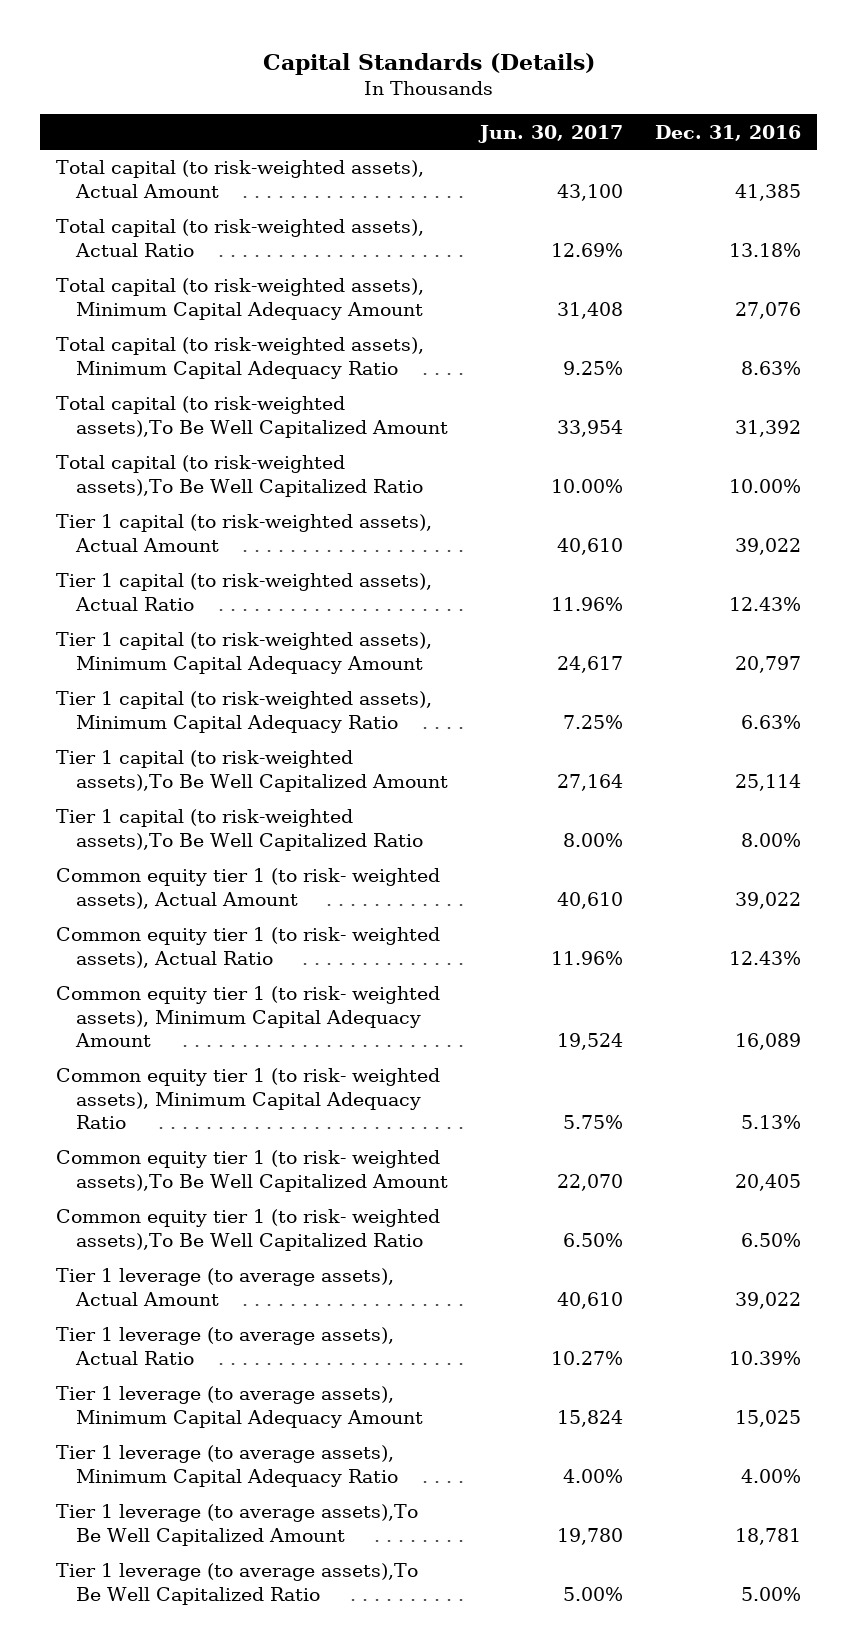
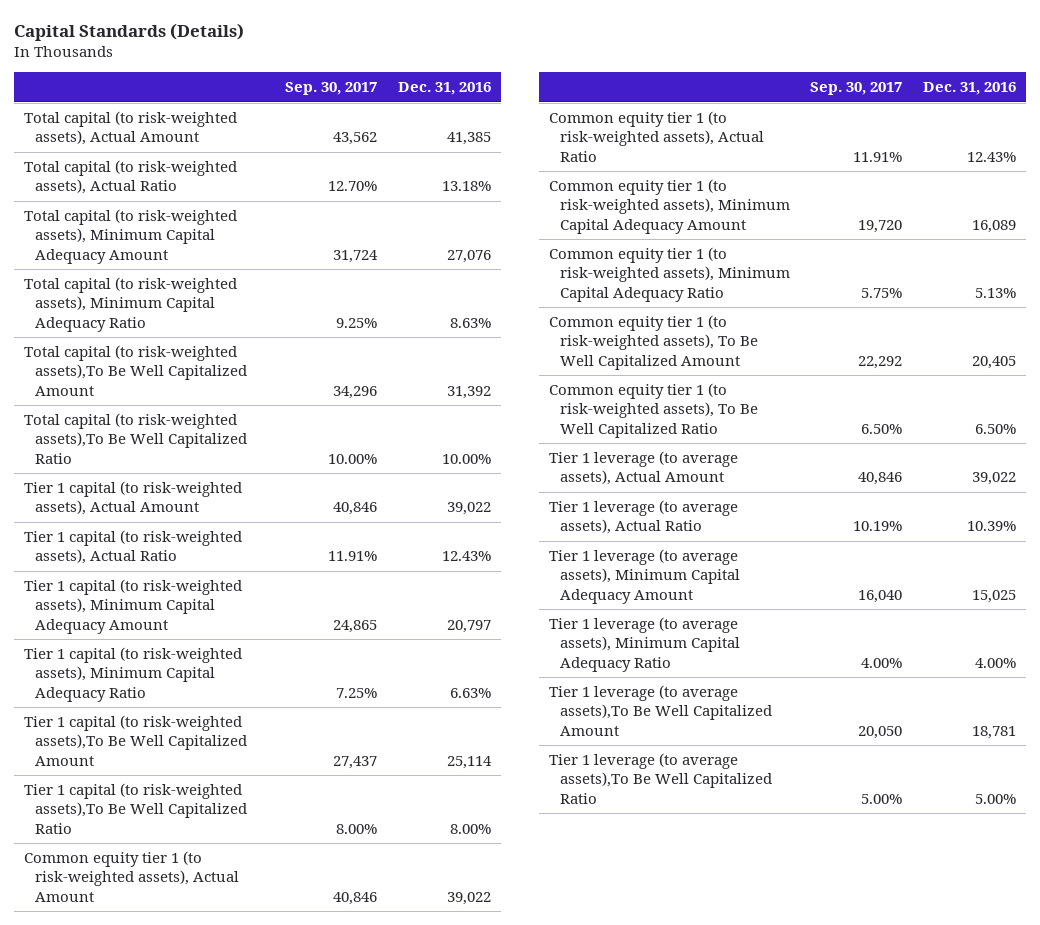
- | Jun. 30, 2017 | Dec. 31, 2016
+ | Sep. 30, 2017 | Dec. 31, 2016
- Common equity tier 1 (to risk- weighted assets), Actual Amount | 40,610 | 39,022
- Common equity tier 1 (to risk- weighted assets), Actual Ratio | 11.96% | 12.43%
- Common equity tier 1 (to risk- weighted assets), Minimum Capital Adequacy Amount | 19,524 | 16,089
- Common equity tier 1 (to risk- weighted assets), Minimum Capital Adequacy Ratio | 5.75% | 5.13%
- Common equity tier 1 (to risk- weighted assets),To Be Well Capitalized Amount | 22,070 | 20,405
- Common equity tier 1 (to risk- weighted assets),To Be Well Capitalized Ratio | 6.50% | 6.50%
+ Common equity tier 1 (to risk-weighted assets), Actual Amount | 40,846 | 39,022
+ Common equity tier 1 (to risk-weighted assets), Actual Ratio | 11.91% | 12.43%
+ Common equity tier 1 (to risk-weighted assets), Minimum Capital Adequacy Amount | 19,720 | 16,089
+ Common equity tier 1 (to risk-weighted assets), Minimum Capital Adequacy Ratio | 5.75% | 5.13%
+ Common equity tier 1 (to risk-weighted assets), To Be Well Capitalized Amount | 22,292 | 20,405
+ Common equity tier 1 (to risk-weighted assets), To Be Well Capitalized Ratio | 6.50% | 6.50%

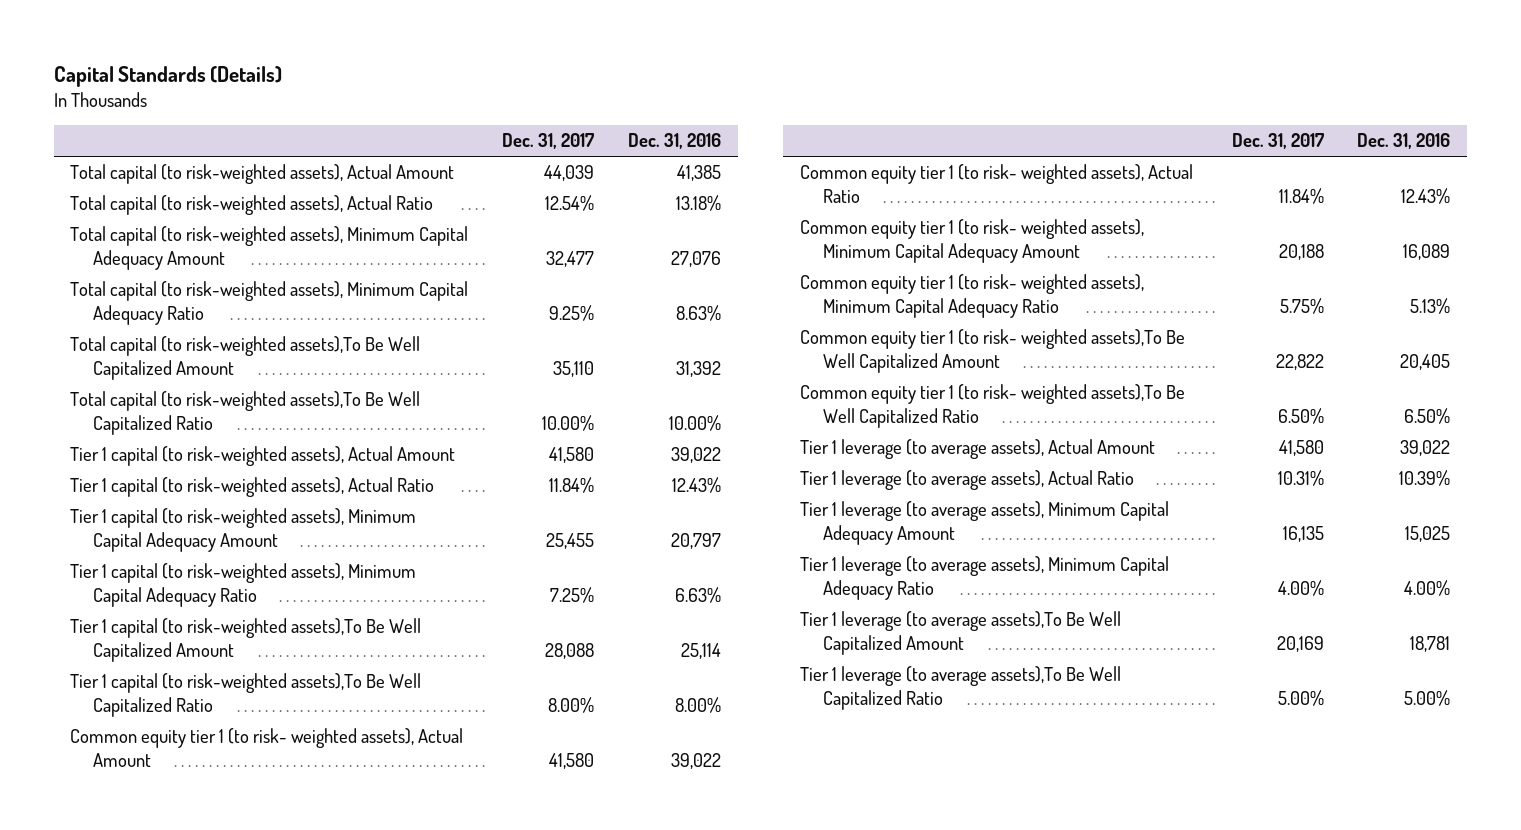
- | Sep. 30, 2017 | Dec. 31, 2016
+ | Dec. 31, 2017 | Dec. 31, 2016
- Common equity tier 1 (to risk-weighted assets), Actual Amount | 40,846 | 39,022
- Common equity tier 1 (to risk-weighted assets), Actual Ratio | 11.91% | 12.43%
- Common equity tier 1 (to risk-weighted assets), Minimum Capital Adequacy Amount | 19,720 | 16,089
- Common equity tier 1 (to risk-weighted assets), Minimum Capital Adequacy Ratio | 5.75% | 5.13%
- Common equity tier 1 (to risk-weighted assets), To Be Well Capitalized Amount | 22,292 | 20,405
- Common equity tier 1 (to risk-weighted assets), To Be Well Capitalized Ratio | 6.50% | 6.50%
+ Common equity tier 1 (to risk- weighted assets), Actual Amount | 41,580 | 39,022
+ Common equity tier 1 (to risk- weighted assets), Actual Ratio | 11.84% | 12.43%
+ Common equity tier 1 (to risk- weighted assets), Minimum Capital Adequacy Amount | 20,188 | 16,089
+ Common equity tier 1 (to risk- weighted assets), Minimum Capital Adequacy Ratio | 5.75% | 5.13%
+ Common equity tier 1 (to risk- weighted assets),To Be Well Capitalized Amount | 22,822 | 20,405
+ Common equity tier 1 (to risk- weighted assets),To Be Well Capitalized Ratio | 6.50% | 6.50%

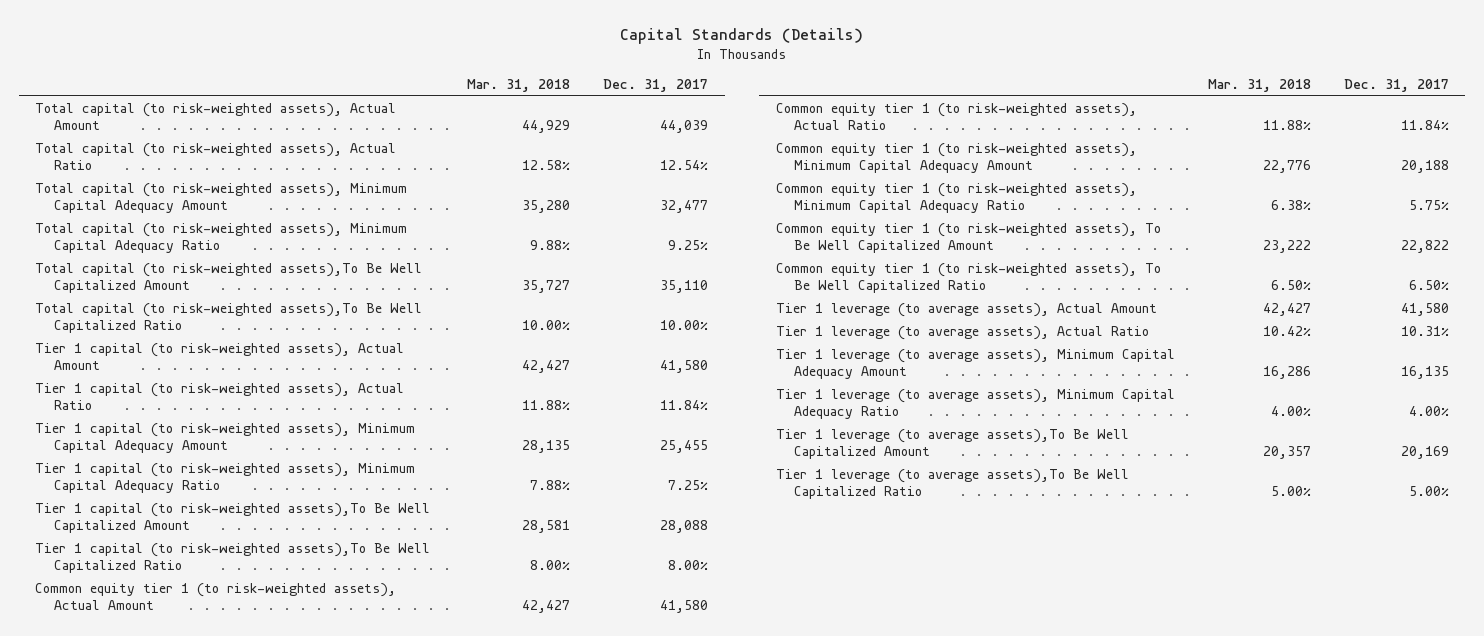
- | Dec. 31, 2017 | Dec. 31, 2016
+ | Mar. 31, 2018 | Dec. 31, 2017
- Common equity tier 1 (to risk- weighted assets), Actual Amount | 41,580 | 39,022
- Common equity tier 1 (to risk- weighted assets), Actual Ratio | 11.84% | 12.43%
- Common equity tier 1 (to risk- weighted assets), Minimum Capital Adequacy Amount | 20,188 | 16,089
- Common equity tier 1 (to risk- weighted assets), Minimum Capital Adequacy Ratio | 5.75% | 5.13%
- Common equity tier 1 (to risk- weighted assets),To Be Well Capitalized Amount | 22,822 | 20,405
- Common equity tier 1 (to risk- weighted assets),To Be Well Capitalized Ratio | 6.50% | 6.50%
+ Common equity tier 1 (to risk-weighted assets), Actual Amount | 42,427 | 41,580
+ Common equity tier 1 (to risk-weighted assets), Actual Ratio | 11.88% | 11.84%
+ Common equity tier 1 (to risk-weighted assets), Minimum Capital Adequacy Amount | 22,776 | 20,188
+ Common equity tier 1 (to risk-weighted assets), Minimum Capital Adequacy Ratio | 6.38% | 5.75%
+ Common equity tier 1 (to risk-weighted assets), To Be Well Capitalized Amount | 23,222 | 22,822
+ Common equity tier 1 (to risk-weighted assets), To Be Well Capitalized Ratio | 6.50% | 6.50%

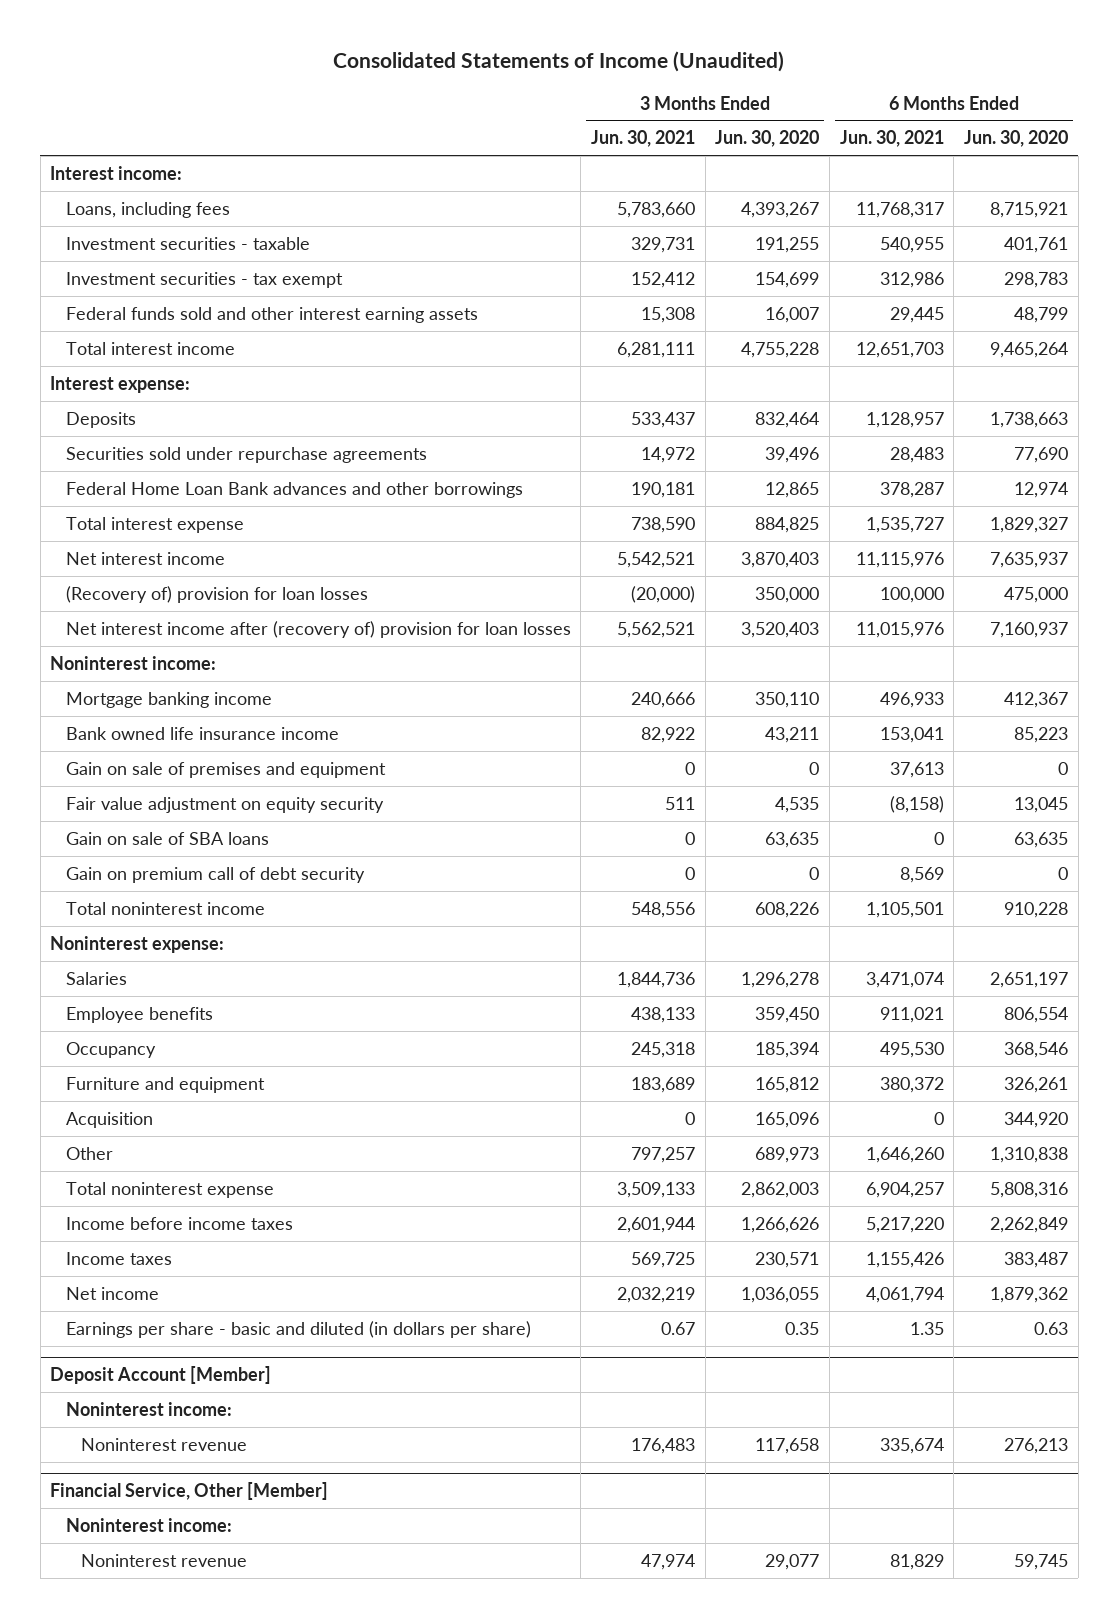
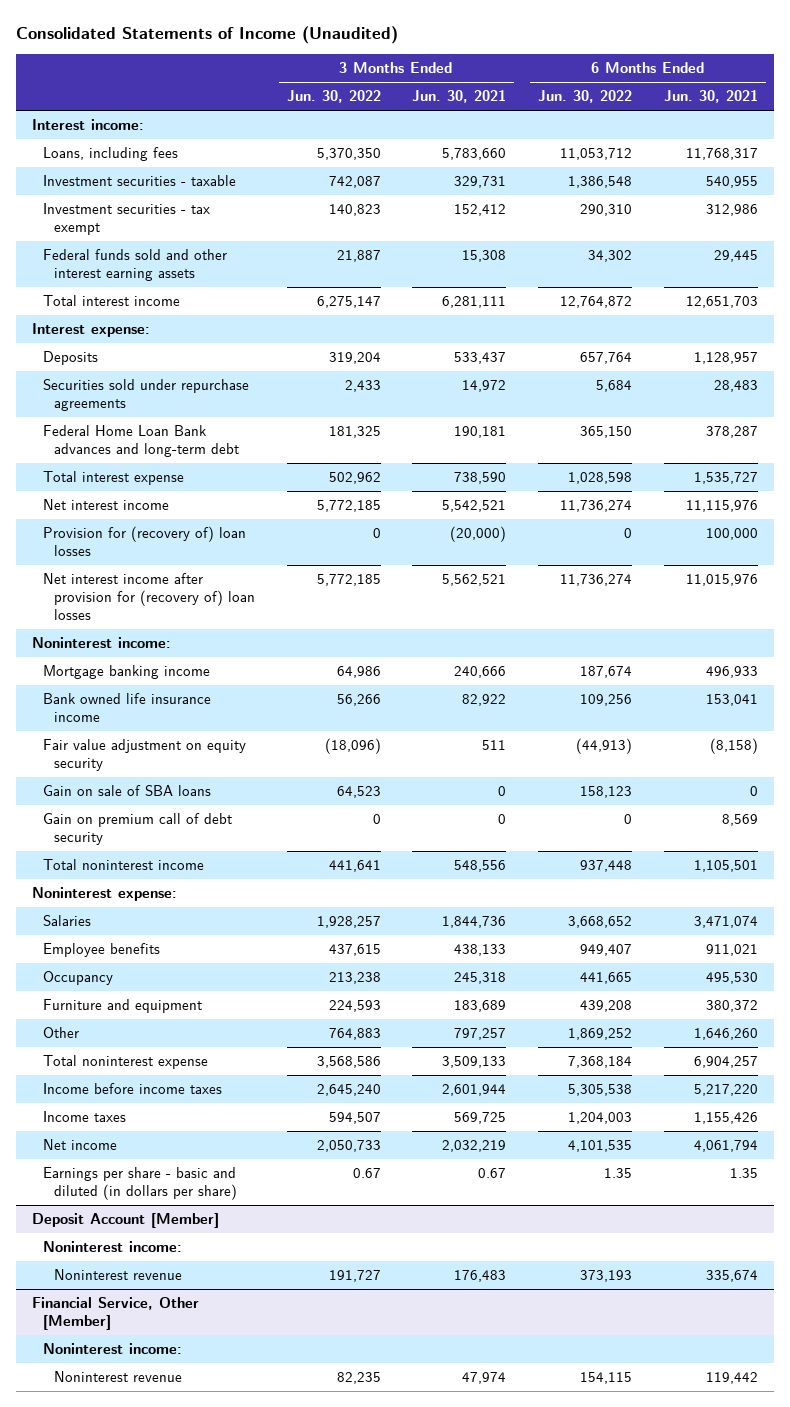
- | 3 Months Ended Jun. 30, 2021 | 3 Months Ended Jun. 30, 2020 | 6 Months Ended Jun. 30, 2021 | 6 Months Ended Jun. 30, 2020
+ | 3 Months Ended Jun. 30, 2022 | 3 Months Ended Jun. 30, 2021 | 6 Months Ended Jun. 30, 2022 | 6 Months Ended Jun. 30, 2021
- Federal Home Loan Bank advances and other borrowings | 190,181 | 12,865 | 378,287 | 12,974
+ Federal Home Loan Bank advances and long-term debt | 181,325 | 190,181 | 365,150 | 378,287
- (Recovery of) provision for loan losses | (20,000) | 350,000 | 100,000 | 475,000
- Net interest income after (recovery of) provision for loan losses | 5,562,521 | 3,520,403 | 11,015,976 | 7,160,937
+ Provision for (recovery of) loan losses | 0 | (20,000) | 0 | 100,000
+ Net interest income after provision for (recovery of) loan losses | 5,772,185 | 5,562,521 | 11,736,274 | 11,015,976
- Gain on sale of premises and equipment | 0 | 0 | 37,613 | 0
- Acquisition | 0 | 165,096 | 0 | 344,920
@ Financial Service, Other [Member]
- Noninterest revenue | 47,974 | 29,077 | 81,829 | 59,745
+ Noninterest revenue | 82,235 | 47,974 | 154,115 | 119,442

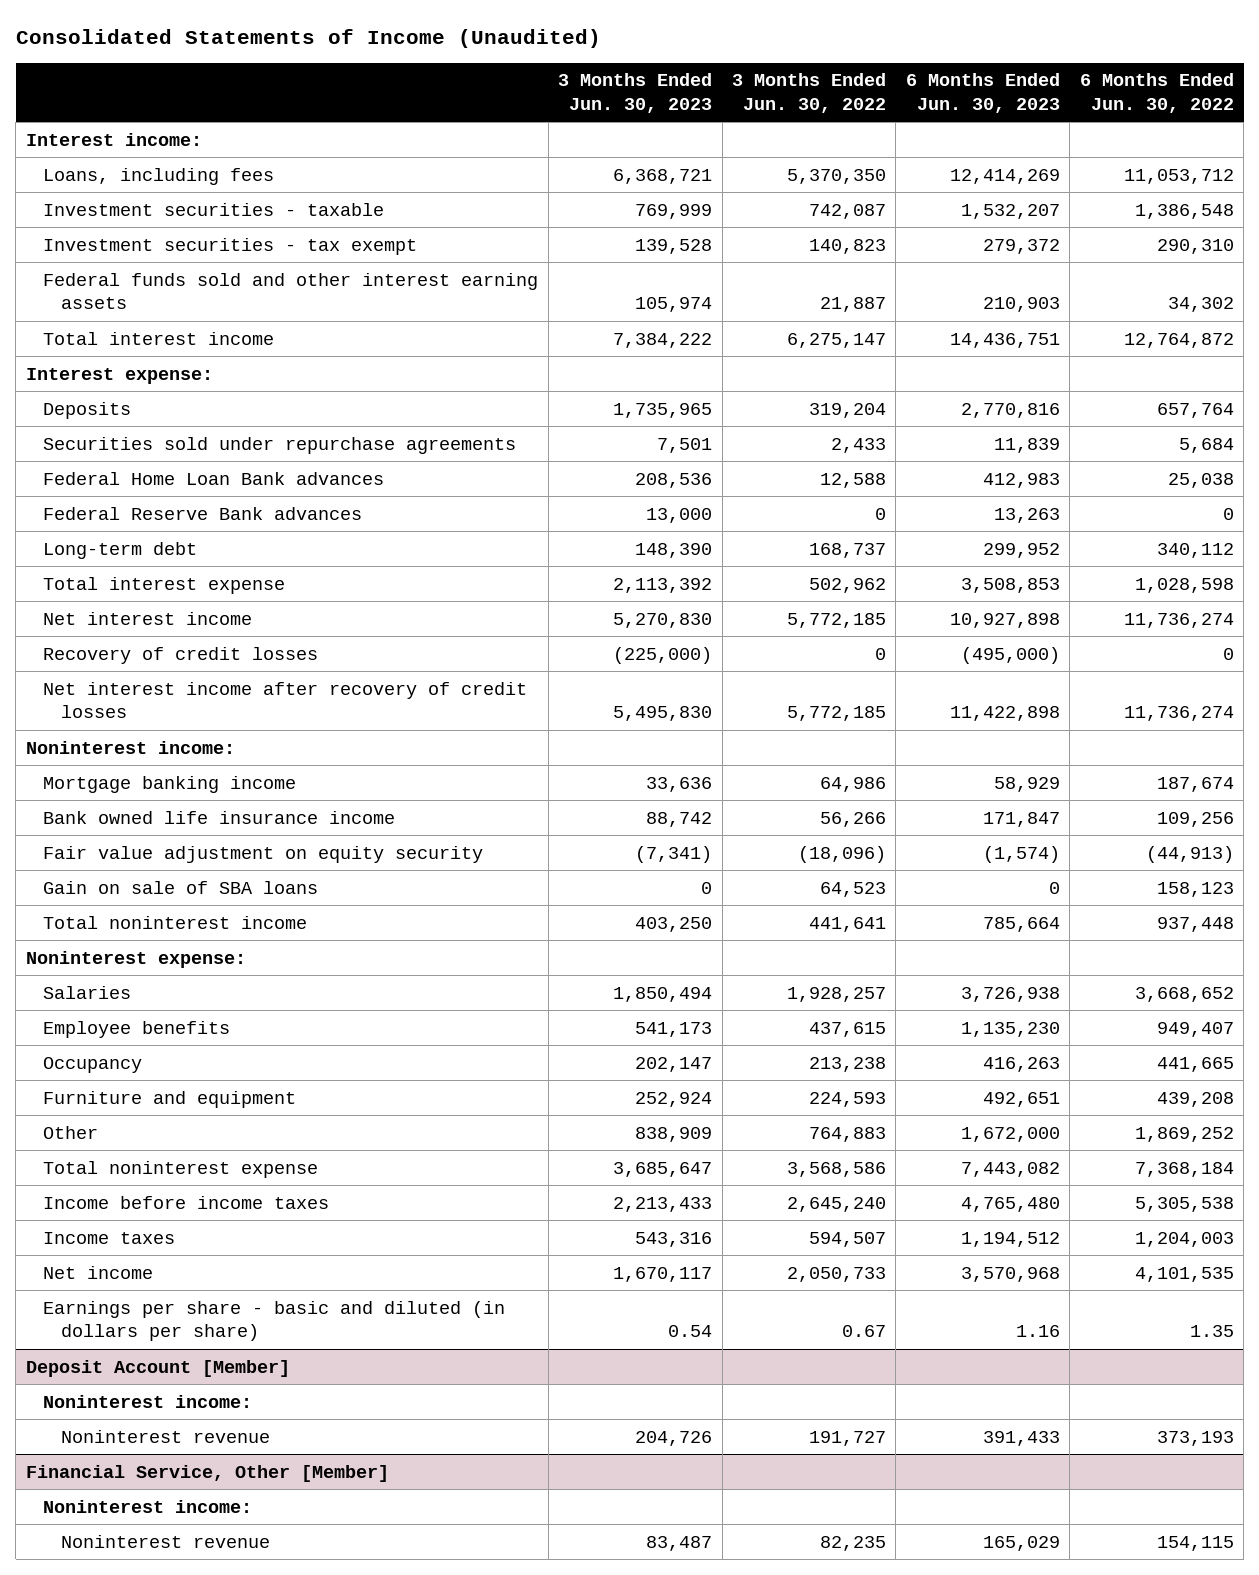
- | 3 Months Ended Jun. 30, 2022 | 3 Months Ended Jun. 30, 2021 | 6 Months Ended Jun. 30, 2022 | 6 Months Ended Jun. 30, 2021
+ | 3 Months Ended Jun. 30, 2023 | 3 Months Ended Jun. 30, 2022 | 6 Months Ended Jun. 30, 2023 | 6 Months Ended Jun. 30, 2022
- Federal Home Loan Bank advances and long-term debt | 181,325 | 190,181 | 365,150 | 378,287
+ Federal Home Loan Bank advances | 208,536 | 12,588 | 412,983 | 25,038
+ Federal Reserve Bank advances | 13,000 | 0 | 13,263 | 0
+ Long-term debt | 148,390 | 168,737 | 299,952 | 340,112
- Provision for (recovery of) loan losses | 0 | (20,000) | 0 | 100,000
- Net interest income after provision for (recovery of) loan losses | 5,772,185 | 5,562,521 | 11,736,274 | 11,015,976
+ Recovery of credit losses | (225,000) | 0 | (495,000) | 0
+ Net interest income after recovery of credit losses | 5,495,830 | 5,772,185 | 11,422,898 | 11,736,274
- Gain on premium call of debt security | 0 | 0 | 0 | 8,569

